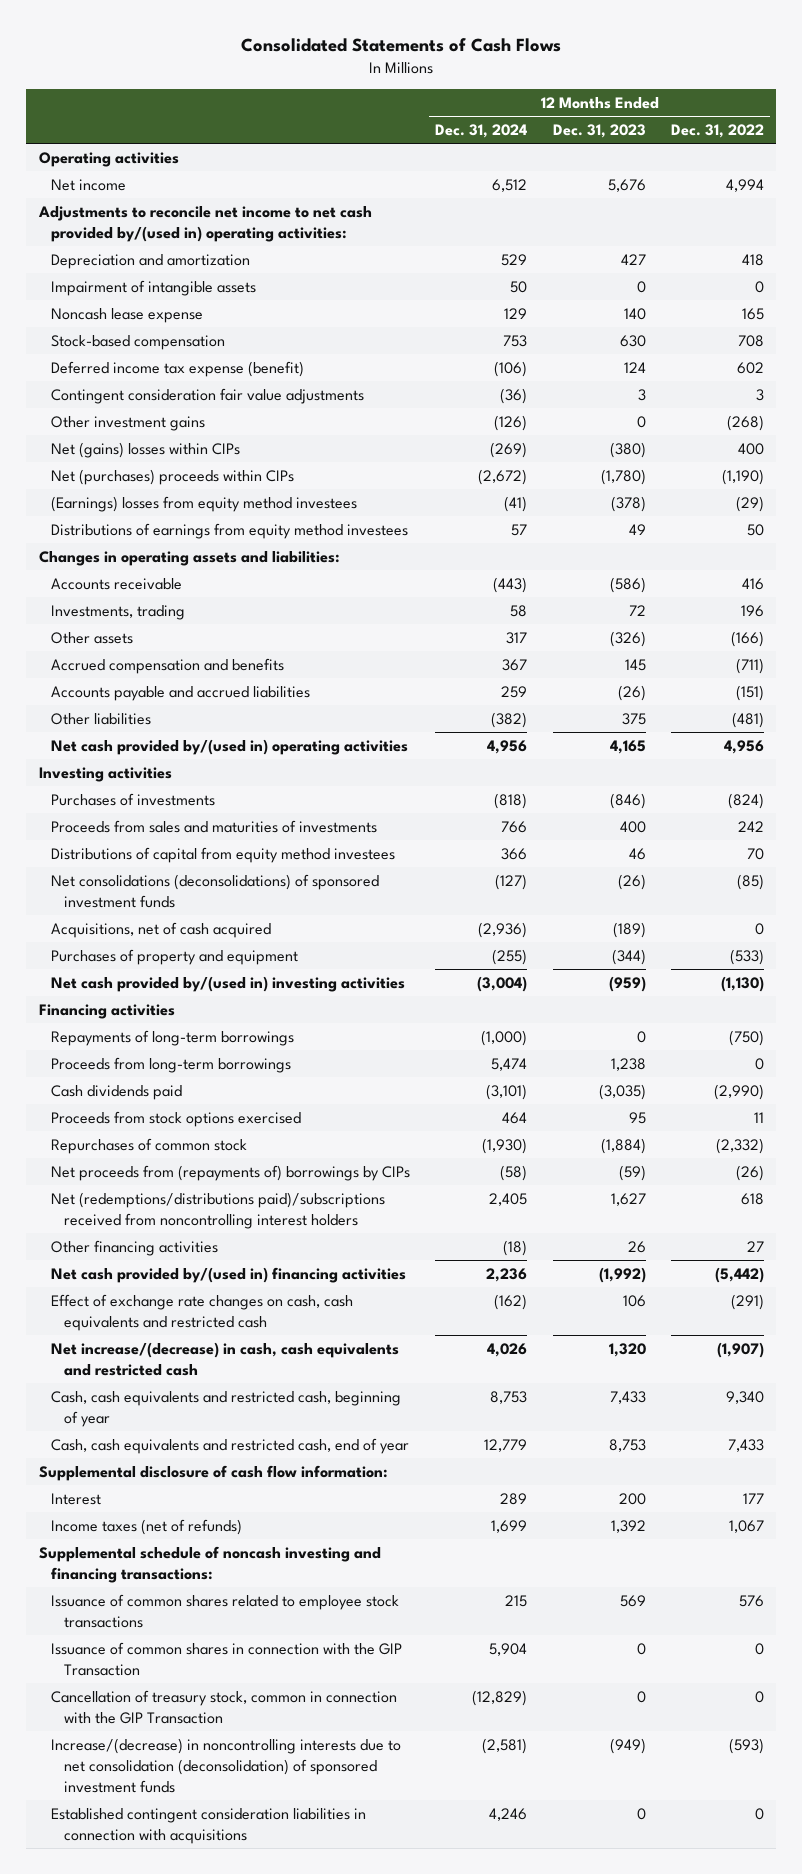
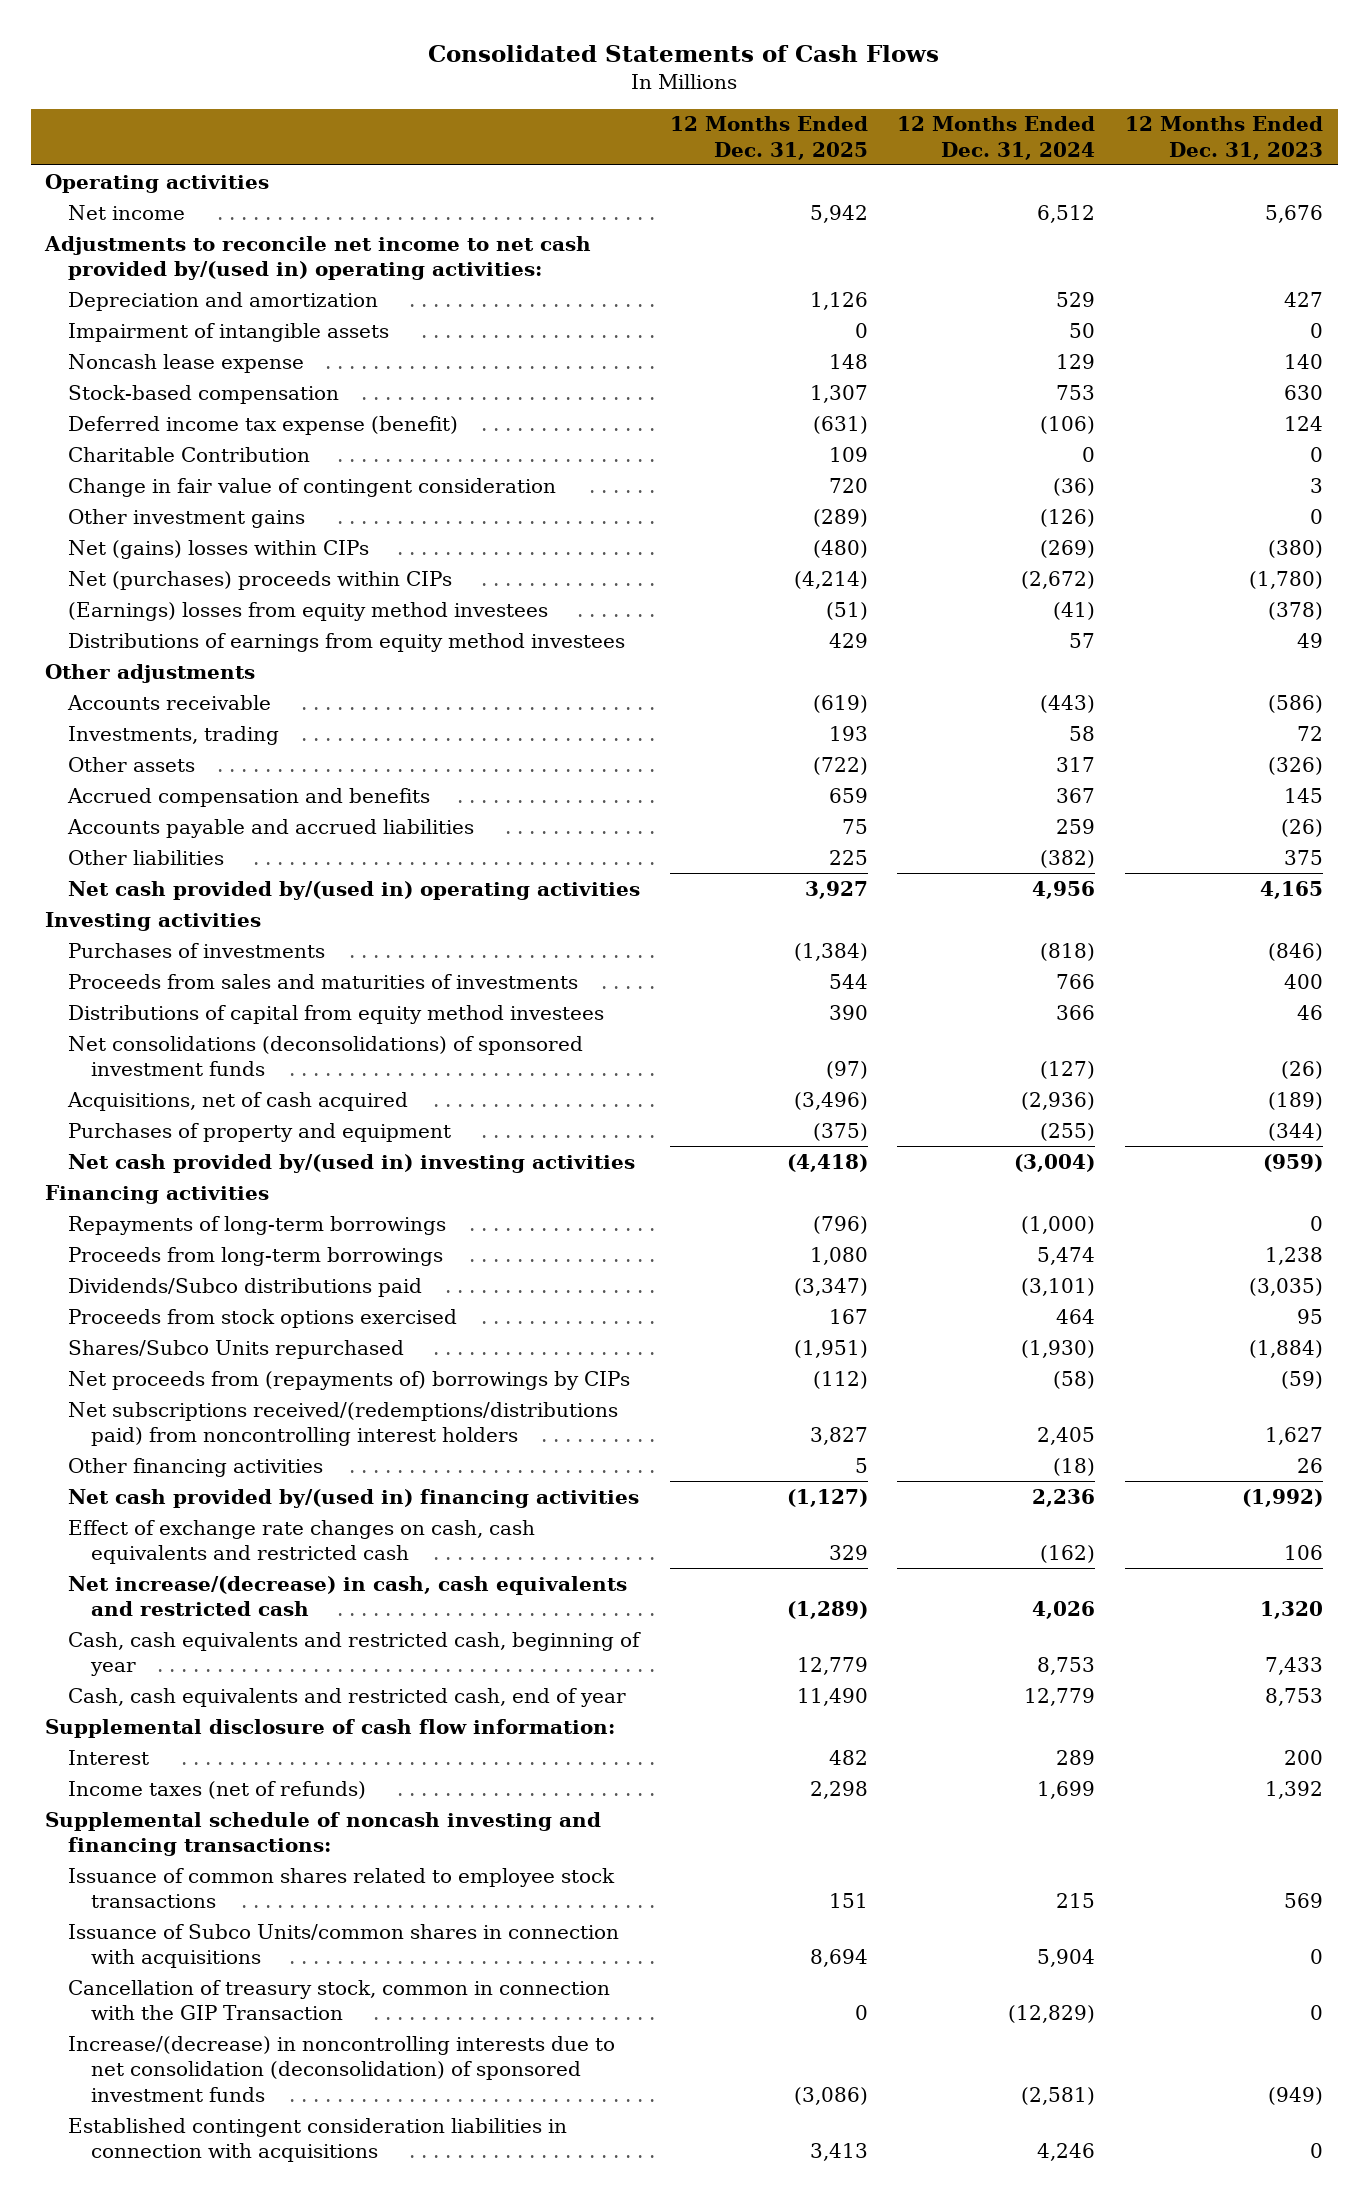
- | 12 Months Ended Dec. 31, 2024 | 12 Months Ended Dec. 31, 2023 | 12 Months Ended Dec. 31, 2022
+ | 12 Months Ended Dec. 31, 2025 | 12 Months Ended Dec. 31, 2024 | 12 Months Ended Dec. 31, 2023
- Contingent consideration fair value adjustments | (36) | 3 | 3
+ Charitable Contribution | 109 | 0 | 0
+ Change in fair value of contingent consideration | 720 | (36) | 3
- Changes in operating assets and liabilities:
+ Other adjustments
- Cash dividends paid | (3,101) | (3,035) | (2,990)
+ Dividends/Subco distributions paid | (3,347) | (3,101) | (3,035)
- Repurchases of common stock | (1,930) | (1,884) | (2,332)
+ Shares/Subco Units repurchased | (1,951) | (1,930) | (1,884)
- Net (redemptions/distributions paid)/subscriptions received from noncontrolling interest holders | 2,405 | 1,627 | 618
+ Net subscriptions received/(redemptions/distributions paid) from noncontrolling interest holders | 3,827 | 2,405 | 1,627
- Issuance of common shares in connection with the GIP Transaction | 5,904 | 0 | 0
+ Issuance of Subco Units/common shares in connection with acquisitions | 8,694 | 5,904 | 0

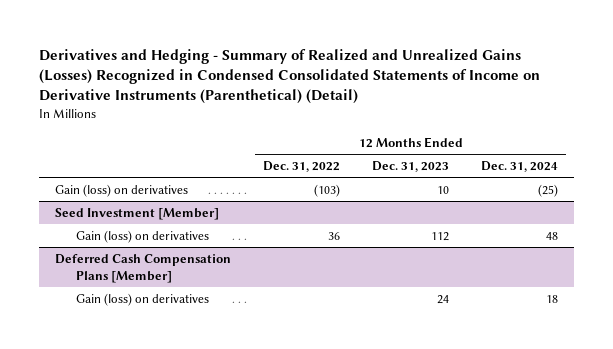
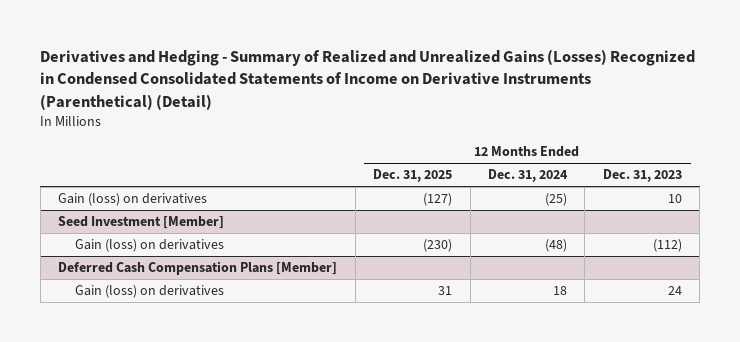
- | 12 Months Ended Dec. 31, 2022 | 12 Months Ended Dec. 31, 2023 | 12 Months Ended Dec. 31, 2024
+ | 12 Months Ended Dec. 31, 2025 | 12 Months Ended Dec. 31, 2024 | 12 Months Ended Dec. 31, 2023
@ Seed Investment [Member]
- Gain (loss) on derivatives | 36 | 112 | 48
+ Gain (loss) on derivatives | (230) | (48) | (112)

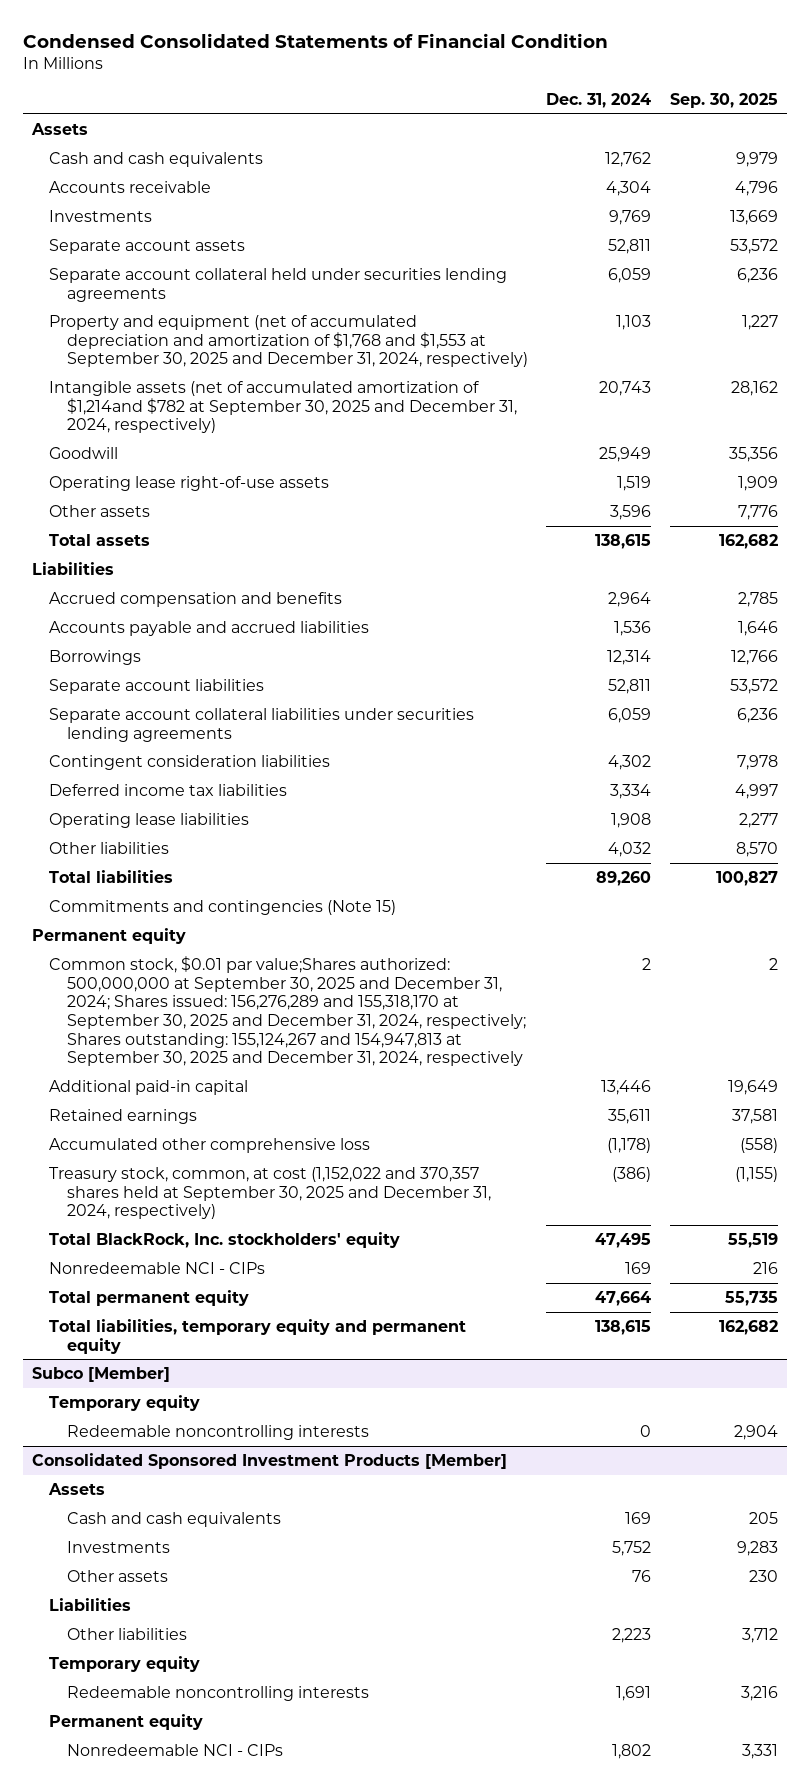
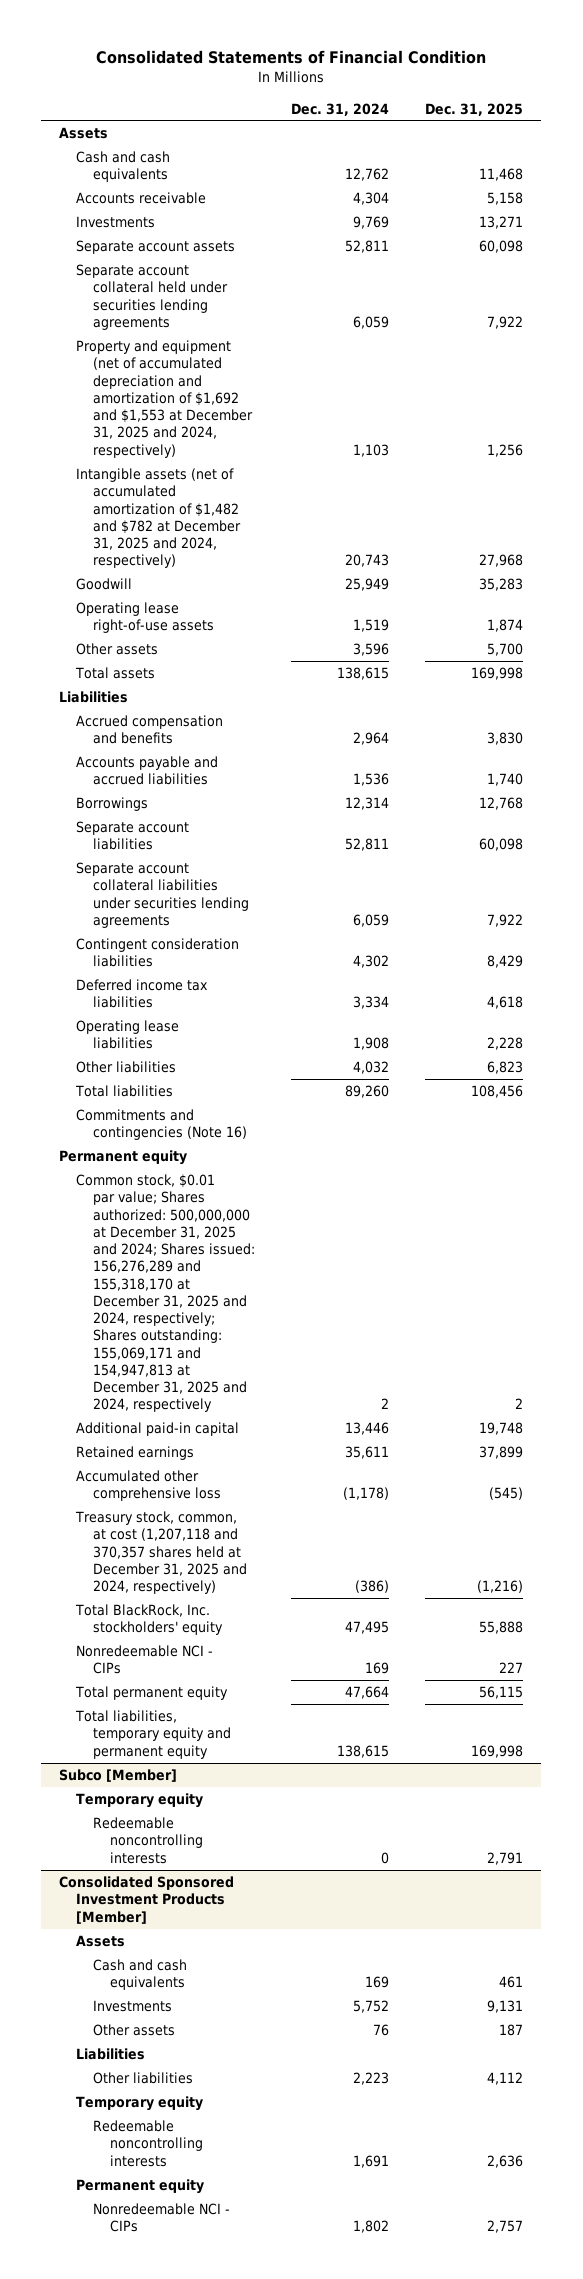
- Condensed Consolidated Statements of Financial Condition
+ Consolidated Statements of Financial Condition
- | Dec. 31, 2024 | Sep. 30, 2025
+ | Dec. 31, 2024 | Dec. 31, 2025
- Property and equipment (net of accumulated depreciation and amortization of $1,768 and $1,553 at September 30, 2025 and December 31, 2024, respectively) | 1,103 | 1,227
- Intangible assets (net of accumulated amortization of $1,214and $782 at September 30, 2025 and December 31, 2024, respectively) | 20,743 | 28,162
+ Property and equipment (net of accumulated depreciation and amortization of $1,692 and $1,553 at December 31, 2025 and 2024, respectively) | 1,103 | 1,256
+ Intangible assets (net of accumulated amortization of $1,482 and $782 at December 31, 2025 and 2024, respectively) | 20,743 | 27,968
- Commitments and contingencies (Note 15)
+ Commitments and contingencies (Note 16)
- Common stock, $0.01 par value;Shares authorized: 500,000,000 at September 30, 2025 and December 31, 2024; Shares issued: 156,276,289 and 155,318,170 at September 30, 2025 and December 31, 2024, respectively; Shares outstanding: 155,124,267 and 154,947,813 at September 30, 2025 and December 31, 2024, respectively | 2 | 2
+ Common stock, $0.01 par value; Shares authorized: 500,000,000 at December 31, 2025 and 2024; Shares issued: 156,276,289 and 155,318,170 at December 31, 2025 and 2024, respectively; Shares outstanding: 155,069,171 and 154,947,813 at December 31, 2025 and 2024, respectively | 2 | 2
- Treasury stock, common, at cost (1,152,022 and 370,357 shares held at September 30, 2025 and December 31, 2024, respectively) | (386) | (1,155)
+ Treasury stock, common, at cost (1,207,118 and 370,357 shares held at December 31, 2025 and 2024, respectively) | (386) | (1,216)

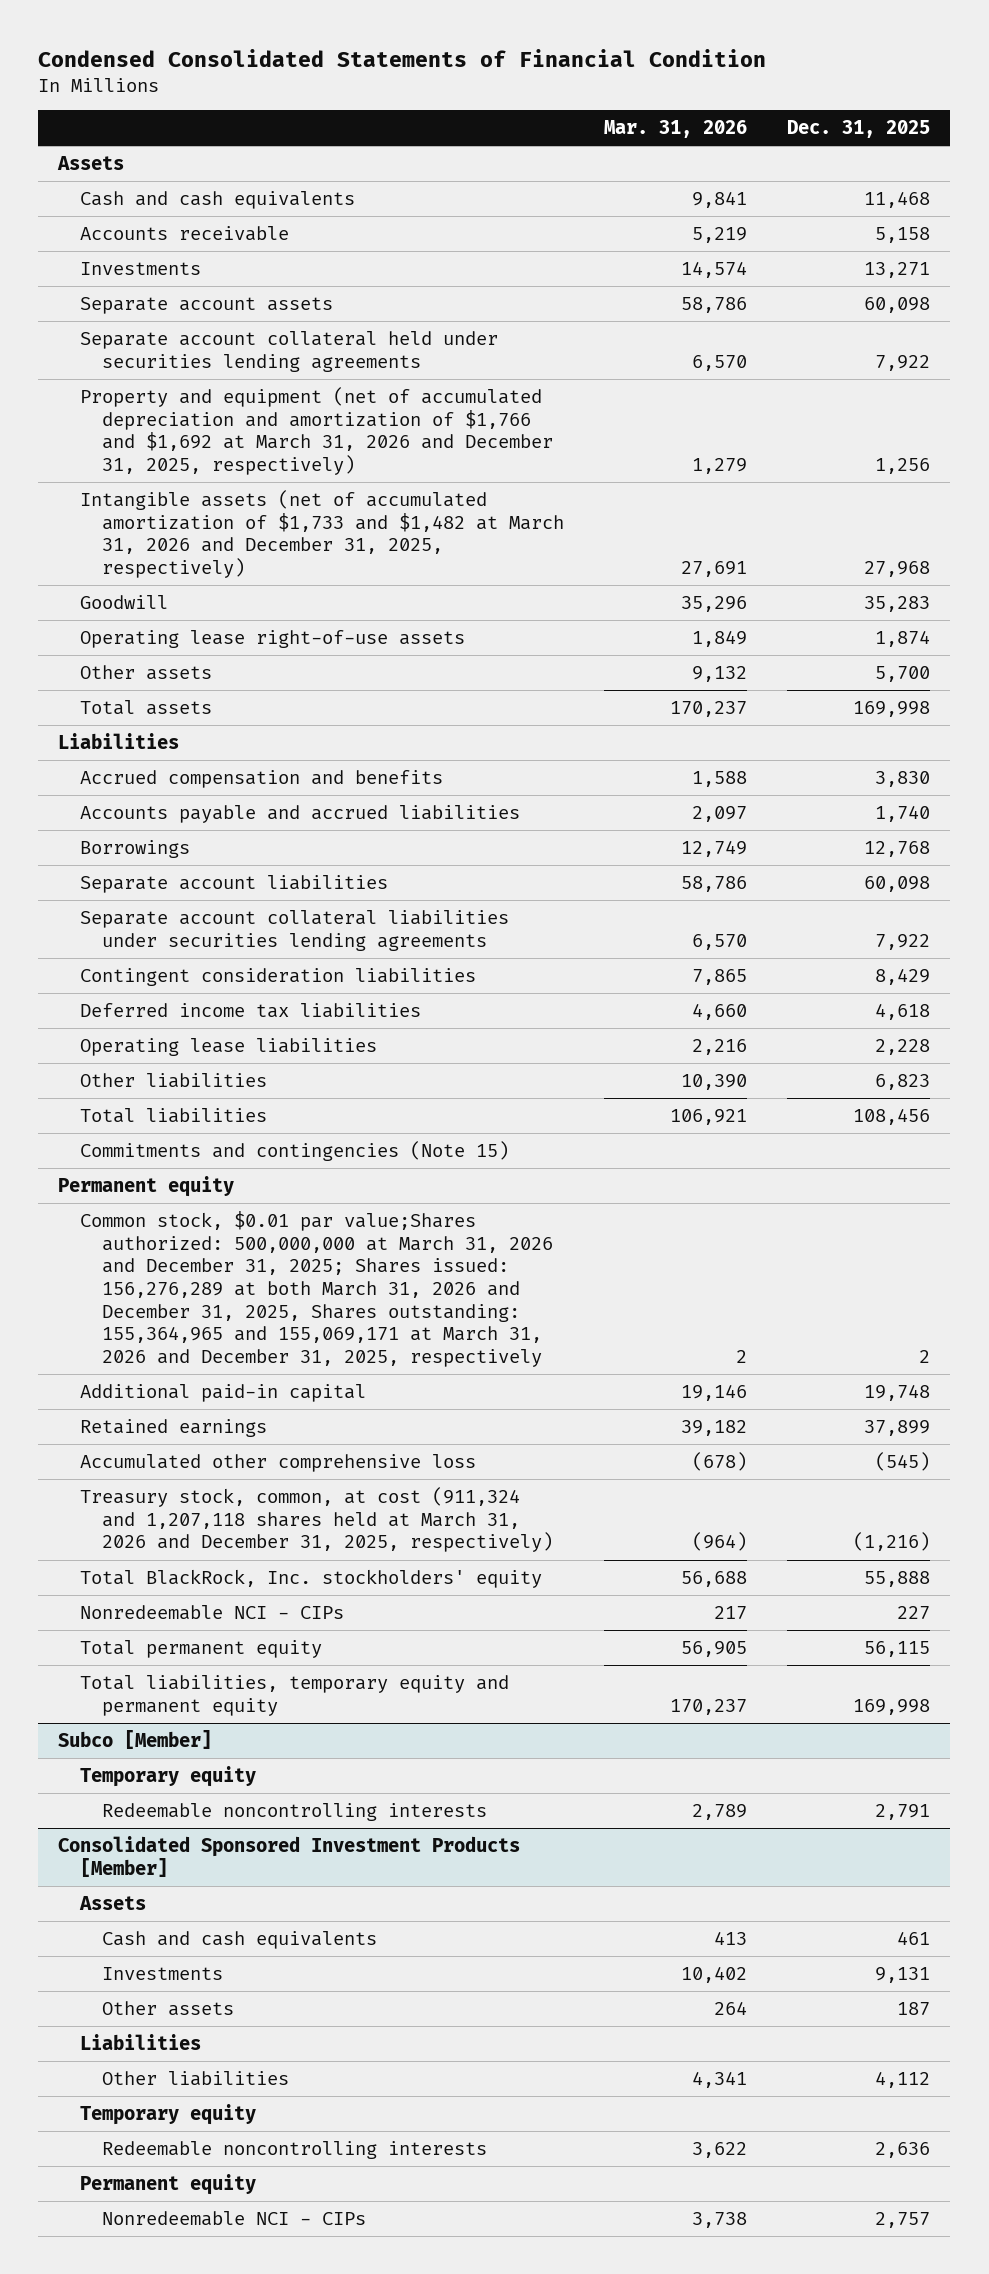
- Consolidated Statements of Financial Condition
+ Condensed Consolidated Statements of Financial Condition
- | Dec. 31, 2024 | Dec. 31, 2025
+ | Mar. 31, 2026 | Dec. 31, 2025
- Property and equipment (net of accumulated depreciation and amortization of $1,692 and $1,553 at December 31, 2025 and 2024, respectively) | 1,103 | 1,256
- Intangible assets (net of accumulated amortization of $1,482 and $782 at December 31, 2025 and 2024, respectively) | 20,743 | 27,968
+ Property and equipment (net of accumulated depreciation and amortization of $1,766 and $1,692 at March 31, 2026 and December 31, 2025, respectively) | 1,279 | 1,256
+ Intangible assets (net of accumulated amortization of $1,733 and $1,482 at March 31, 2026 and December 31, 2025, respectively) | 27,691 | 27,968
- Commitments and contingencies (Note 16)
+ Commitments and contingencies (Note 15)
- Common stock, $0.01 par value; Shares authorized: 500,000,000 at December 31, 2025 and 2024; Shares issued: 156,276,289 and 155,318,170 at December 31, 2025 and 2024, respectively; Shares outstanding: 155,069,171 and 154,947,813 at December 31, 2025 and 2024, respectively | 2 | 2
+ Common stock, $0.01 par value;Shares authorized: 500,000,000 at March 31, 2026 and December 31, 2025; Shares issued: 156,276,289 at both March 31, 2026 and December 31, 2025, Shares outstanding: 155,364,965 and 155,069,171 at March 31, 2026 and December 31, 2025, respectively | 2 | 2
- Treasury stock, common, at cost (1,207,118 and 370,357 shares held at December 31, 2025 and 2024, respectively) | (386) | (1,216)
+ Treasury stock, common, at cost (911,324 and 1,207,118 shares held at March 31, 2026 and December 31, 2025, respectively) | (964) | (1,216)

